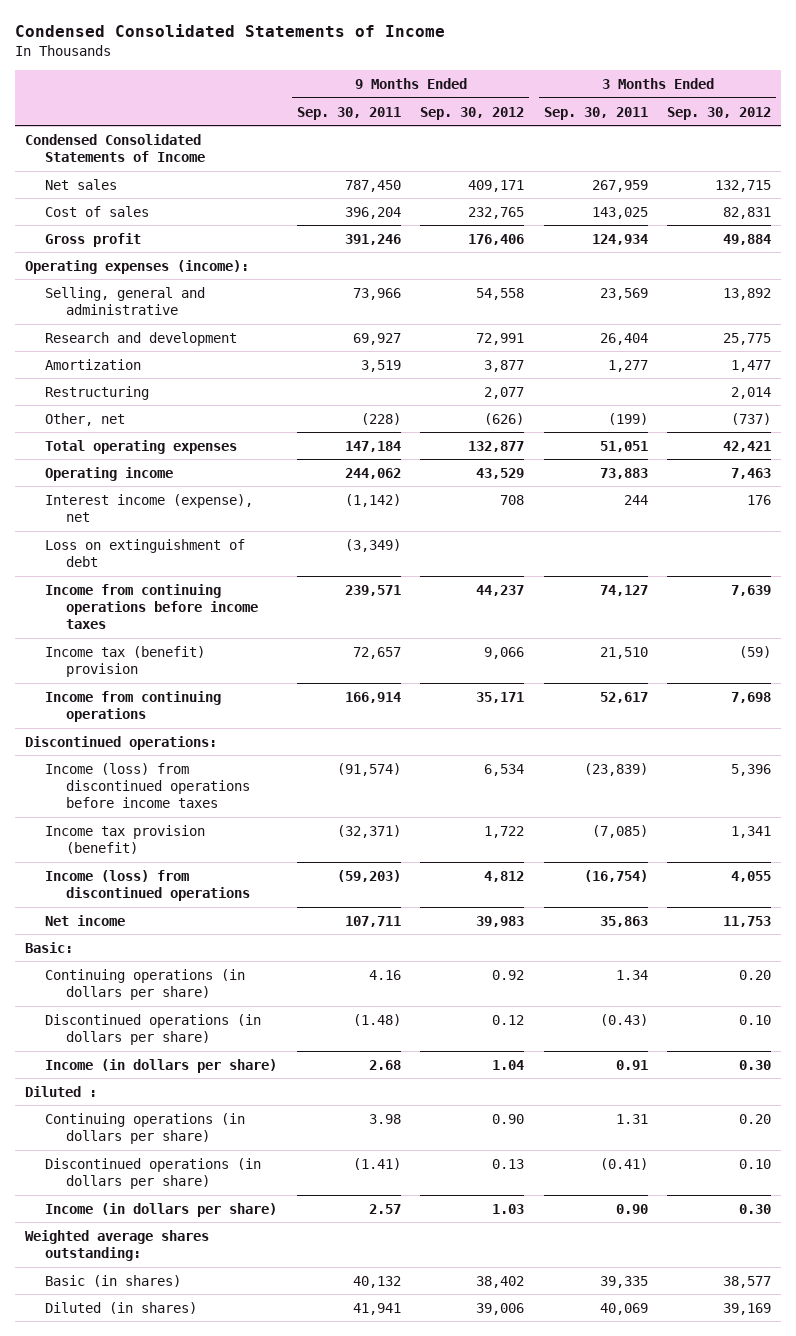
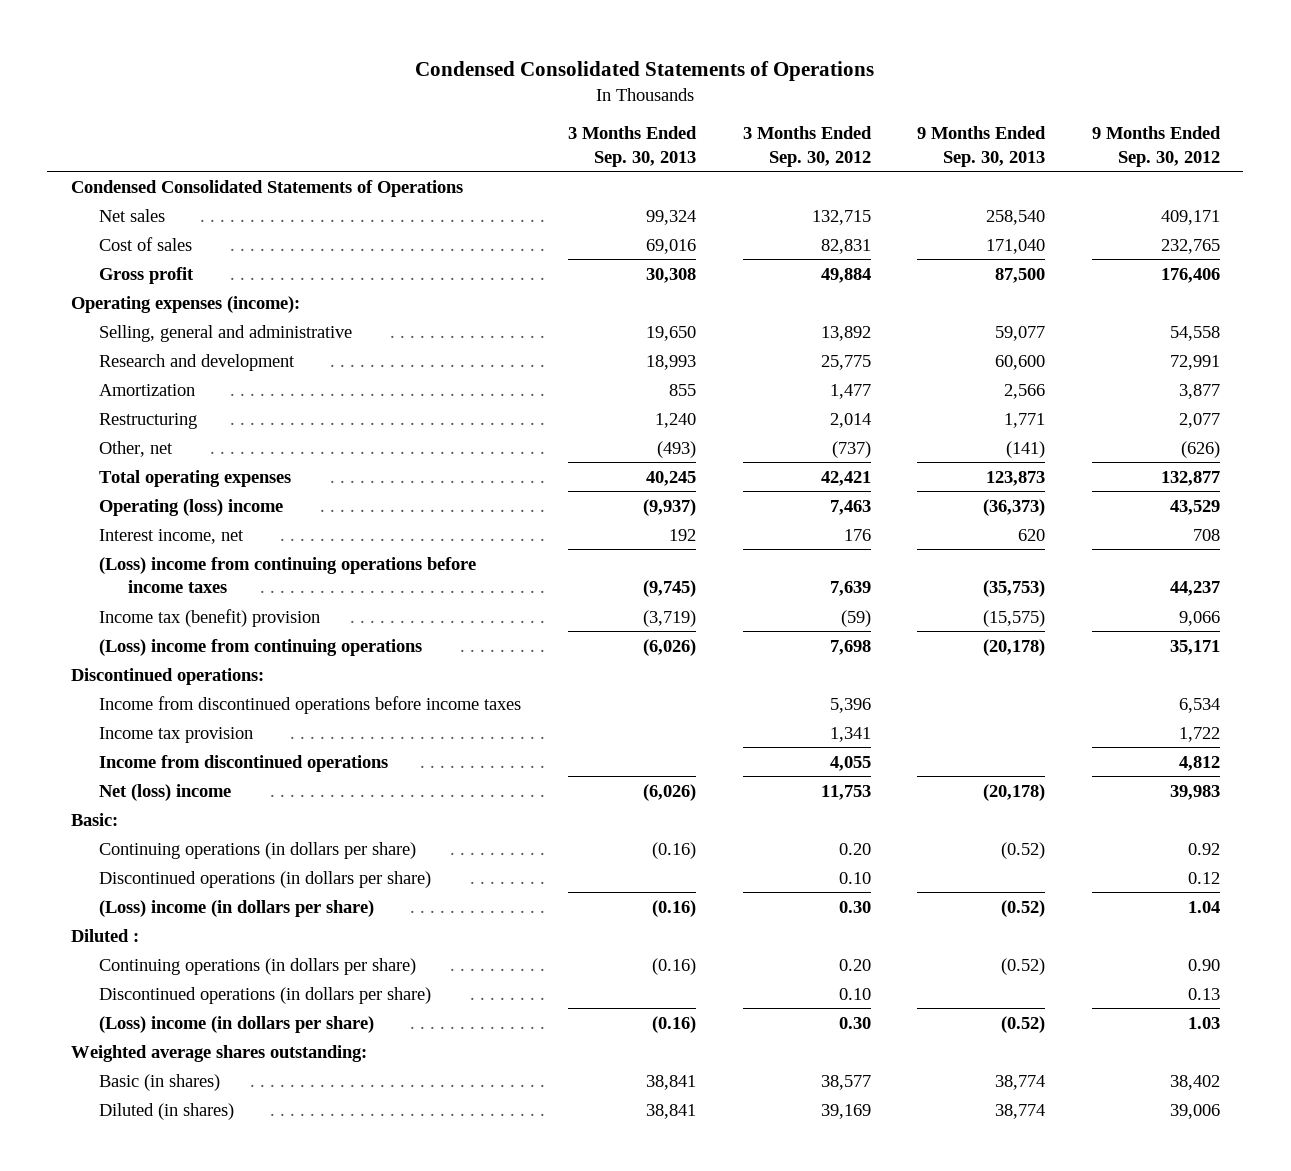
- Condensed Consolidated Statements of Income
+ Condensed Consolidated Statements of Operations
- | 9 Months Ended Sep. 30, 2011 | 9 Months Ended Sep. 30, 2012 | 3 Months Ended Sep. 30, 2011 | 3 Months Ended Sep. 30, 2012
+ | 3 Months Ended Sep. 30, 2013 | 3 Months Ended Sep. 30, 2012 | 9 Months Ended Sep. 30, 2013 | 9 Months Ended Sep. 30, 2012
- Condensed Consolidated Statements of Income
+ Condensed Consolidated Statements of Operations
- Operating income | 244,062 | 43,529 | 73,883 | 7,463
- Interest income (expense), net | (1,142) | 708 | 244 | 176
- Loss on extinguishment of debt | (3,349) | | |
- Income from continuing operations before income taxes | 239,571 | 44,237 | 74,127 | 7,639
+ Operating (loss) income | (9,937) | 7,463 | (36,373) | 43,529
+ Interest income, net | 192 | 176 | 620 | 708
+ (Loss) income from continuing operations before income taxes | (9,745) | 7,639 | (35,753) | 44,237
- Income from continuing operations | 166,914 | 35,171 | 52,617 | 7,698
+ (Loss) income from continuing operations | (6,026) | 7,698 | (20,178) | 35,171
- Income (loss) from discontinued operations before income taxes | (91,574) | 6,534 | (23,839) | 5,396
- Income tax provision (benefit) | (32,371) | 1,722 | (7,085) | 1,341
- Income (loss) from discontinued operations | (59,203) | 4,812 | (16,754) | 4,055
- Net income | 107,711 | 39,983 | 35,863 | 11,753
+ Income from discontinued operations before income taxes | | 5,396 | | 6,534
+ Income tax provision | | 1,341 | | 1,722
+ Income from discontinued operations | | 4,055 | | 4,812
+ Net (loss) income | (6,026) | 11,753 | (20,178) | 39,983
- Income (in dollars per share) | 2.68 | 1.04 | 0.91 | 0.30
+ (Loss) income (in dollars per share) | (0.16) | 0.30 | (0.52) | 1.04
- Income (in dollars per share) | 2.57 | 1.03 | 0.90 | 0.30
+ (Loss) income (in dollars per share) | (0.16) | 0.30 | (0.52) | 1.03

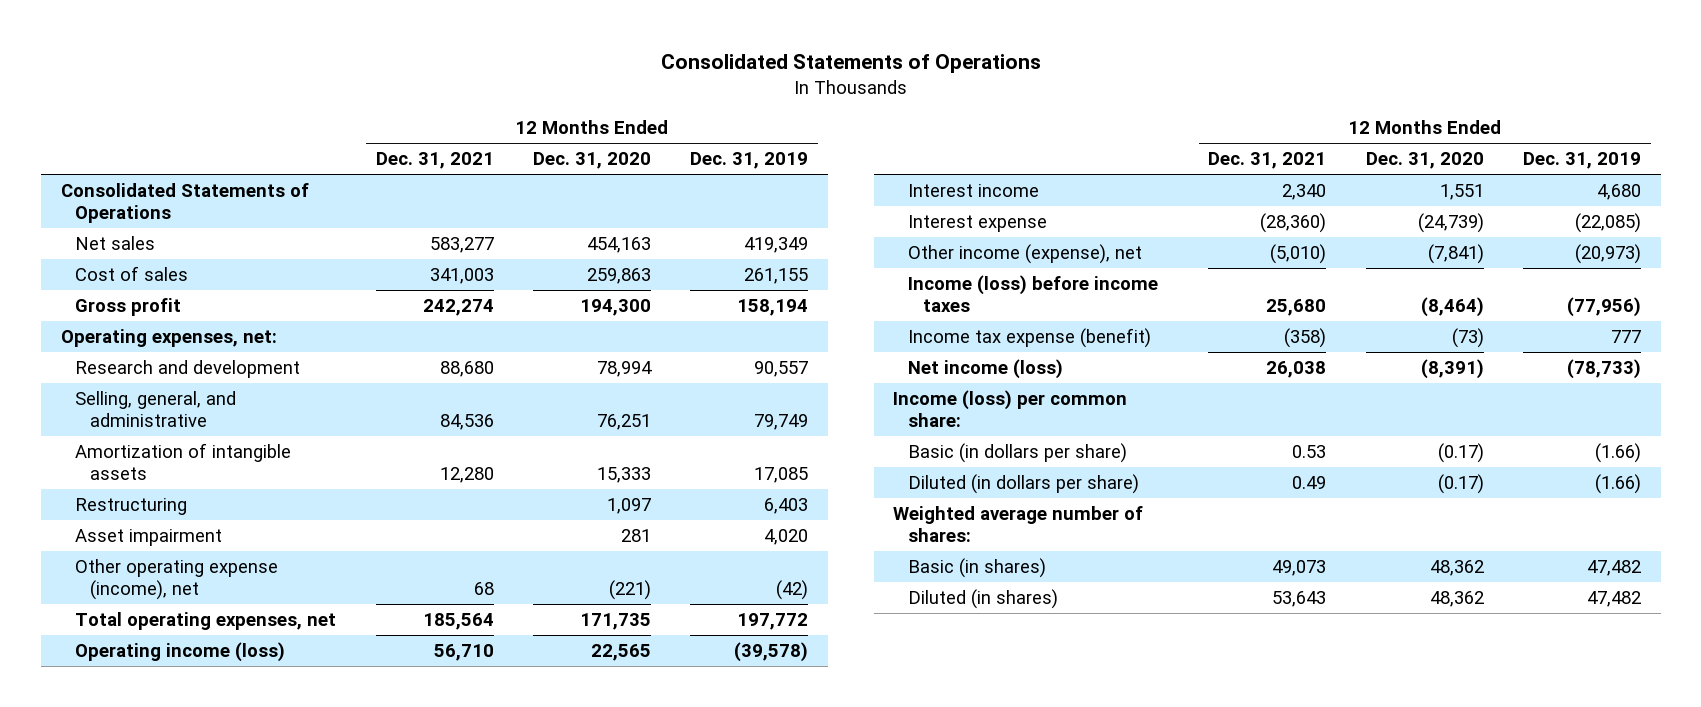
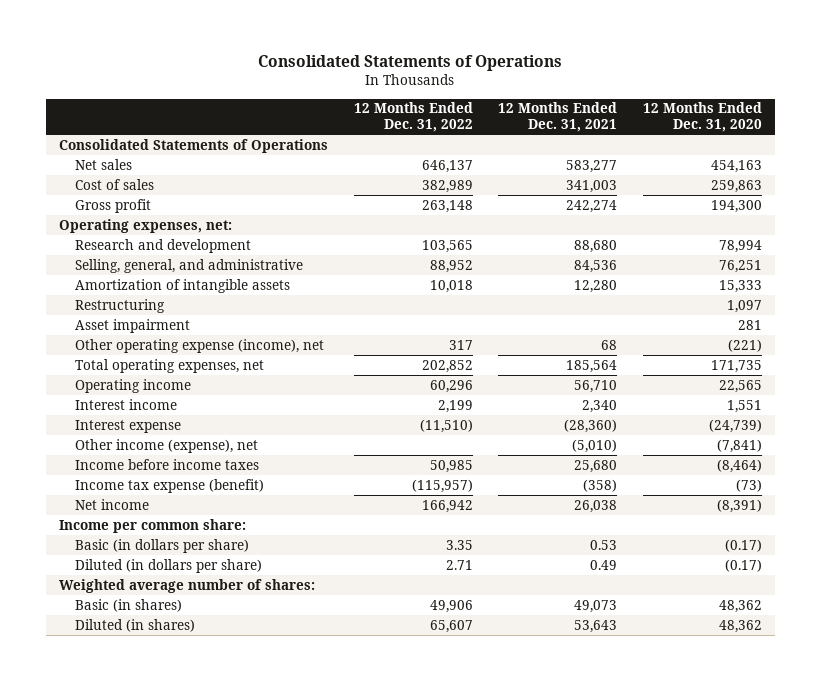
- | 12 Months Ended Dec. 31, 2021 | 12 Months Ended Dec. 31, 2020 | 12 Months Ended Dec. 31, 2019
+ | 12 Months Ended Dec. 31, 2022 | 12 Months Ended Dec. 31, 2021 | 12 Months Ended Dec. 31, 2020
- Operating income (loss) | 56,710 | 22,565 | (39,578)
+ Operating income | 60,296 | 56,710 | 22,565
- Income (loss) before income taxes | 25,680 | (8,464) | (77,956)
+ Income before income taxes | 50,985 | 25,680 | (8,464)
- Net income (loss) | 26,038 | (8,391) | (78,733)
- Income (loss) per common share:
+ Net income | 166,942 | 26,038 | (8,391)
+ Income per common share:

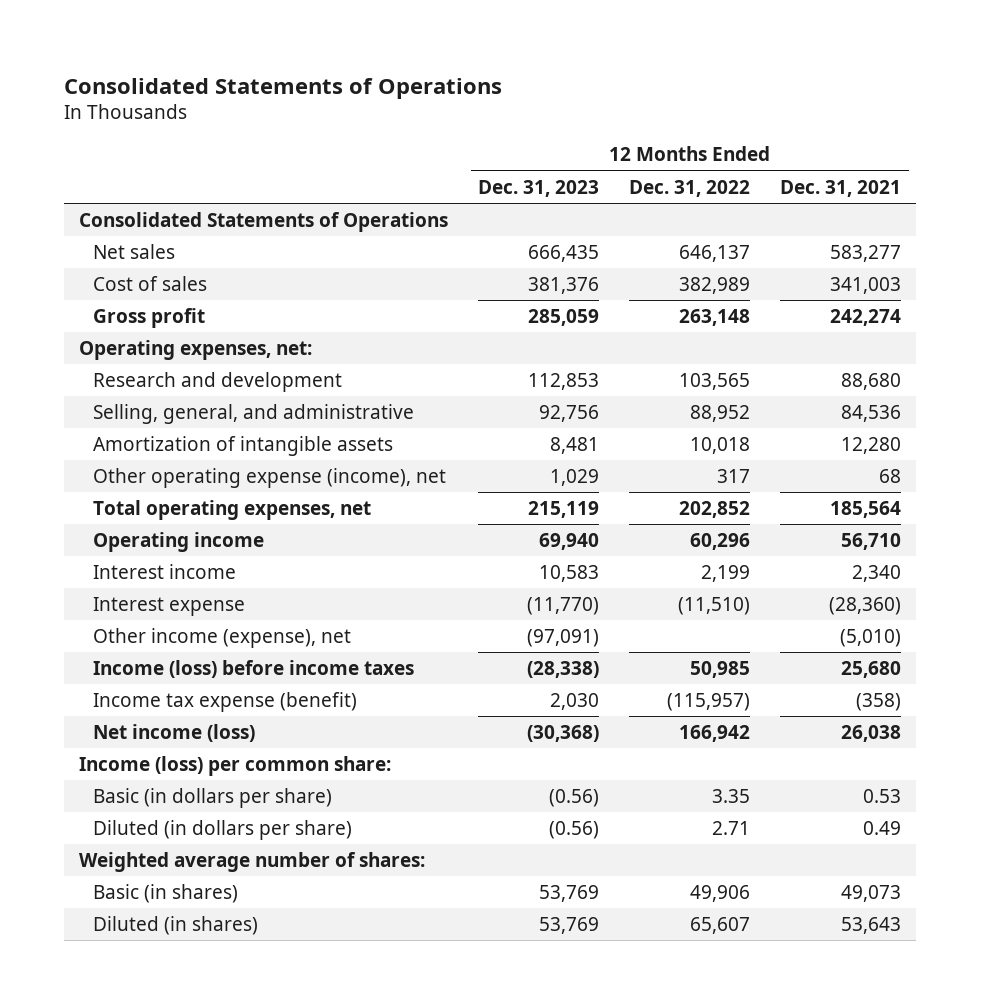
- | 12 Months Ended Dec. 31, 2022 | 12 Months Ended Dec. 31, 2021 | 12 Months Ended Dec. 31, 2020
+ | 12 Months Ended Dec. 31, 2023 | 12 Months Ended Dec. 31, 2022 | 12 Months Ended Dec. 31, 2021
- Restructuring | | | 1,097
- Asset impairment | | | 281
- Income before income taxes | 50,985 | 25,680 | (8,464)
+ Income (loss) before income taxes | (28,338) | 50,985 | 25,680
- Net income | 166,942 | 26,038 | (8,391)
- Income per common share:
+ Net income (loss) | (30,368) | 166,942 | 26,038
+ Income (loss) per common share:

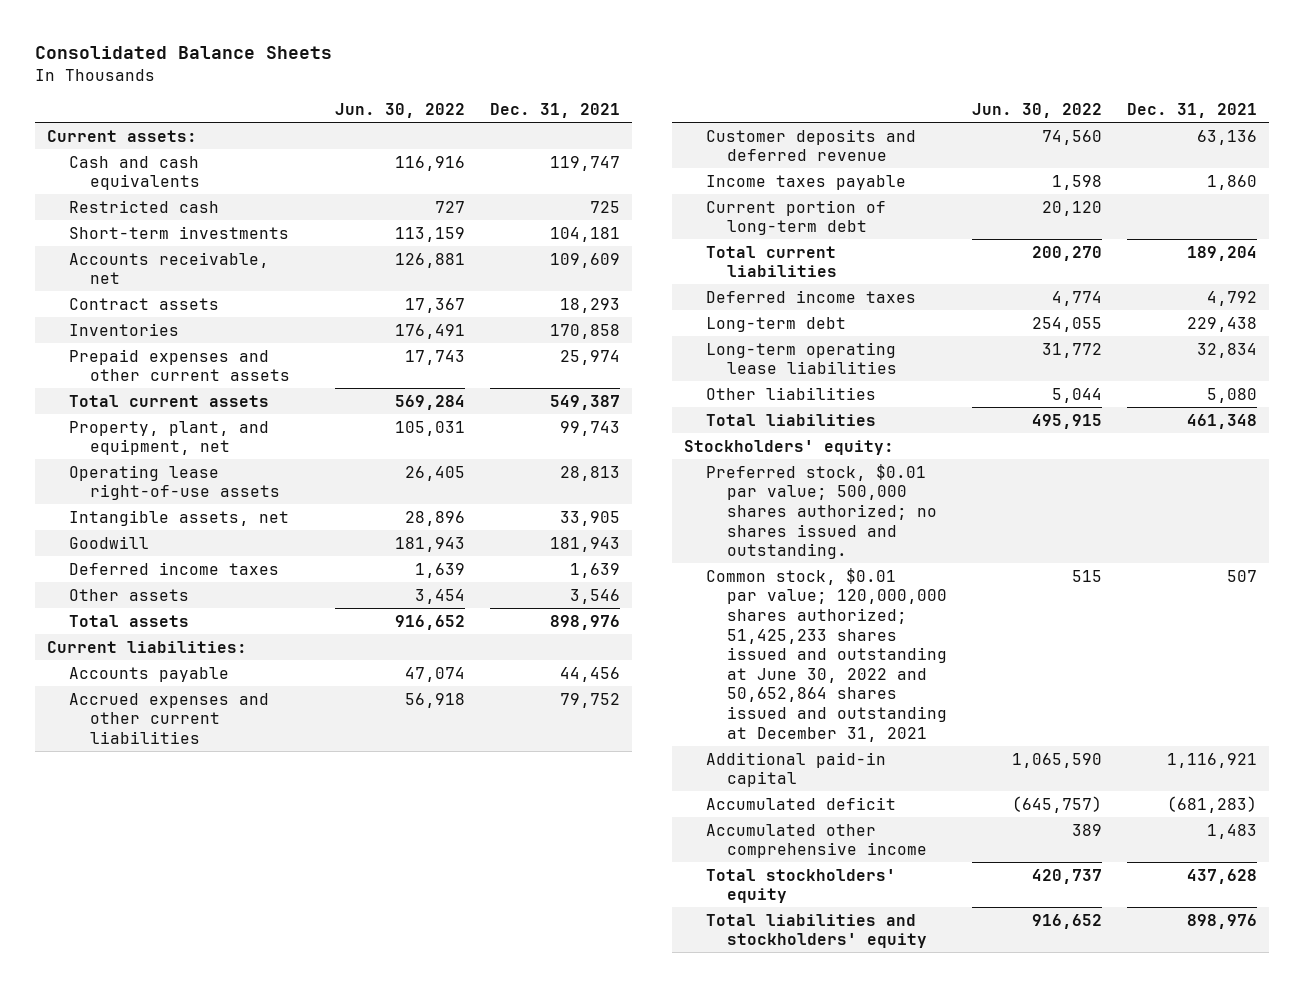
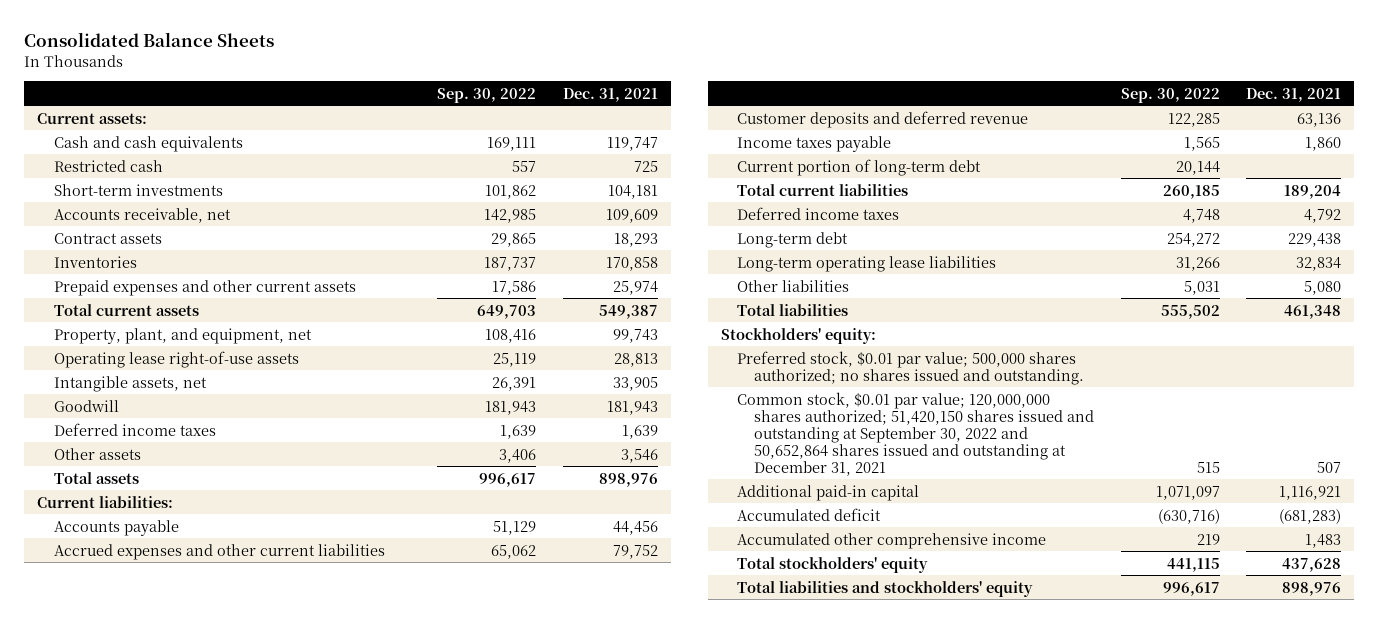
- | Jun. 30, 2022 | Dec. 31, 2021
+ | Sep. 30, 2022 | Dec. 31, 2021
- Common stock, $0.01 par value; 120,000,000 shares authorized; 51,425,233 shares issued and outstanding at June 30, 2022 and 50,652,864 shares issued and outstanding at December 31, 2021 | 515 | 507
+ Common stock, $0.01 par value; 120,000,000 shares authorized; 51,420,150 shares issued and outstanding at September 30, 2022 and 50,652,864 shares issued and outstanding at December 31, 2021 | 515 | 507

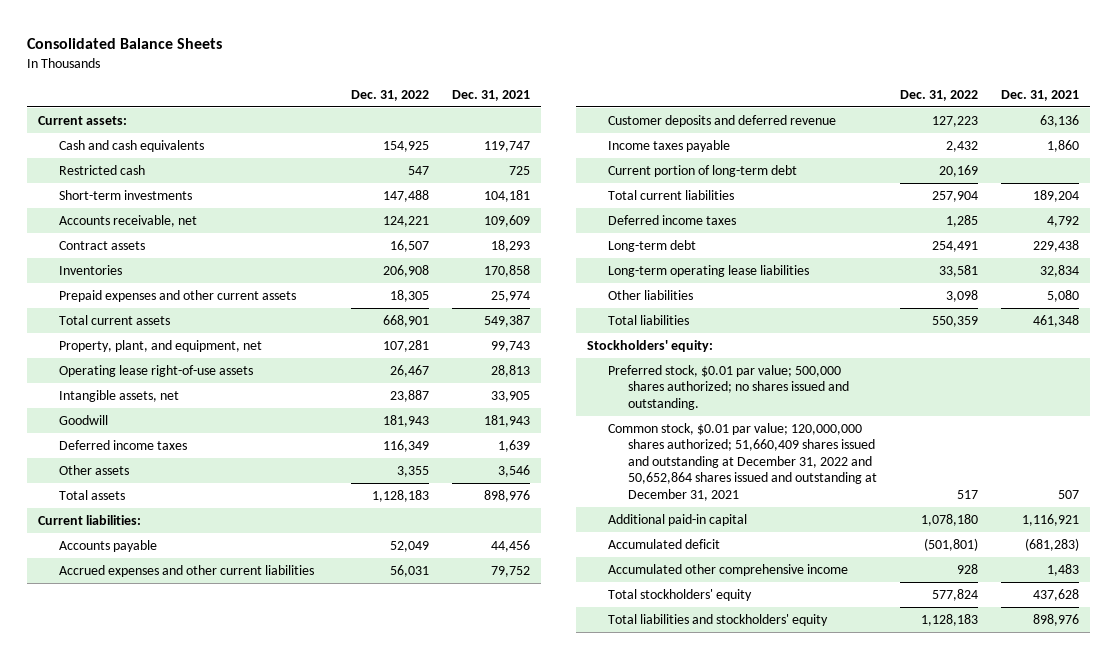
- | Sep. 30, 2022 | Dec. 31, 2021
+ | Dec. 31, 2022 | Dec. 31, 2021
- Common stock, $0.01 par value; 120,000,000 shares authorized; 51,420,150 shares issued and outstanding at September 30, 2022 and 50,652,864 shares issued and outstanding at December 31, 2021 | 515 | 507
+ Common stock, $0.01 par value; 120,000,000 shares authorized; 51,660,409 shares issued and outstanding at December 31, 2022 and 50,652,864 shares issued and outstanding at December 31, 2021 | 517 | 507

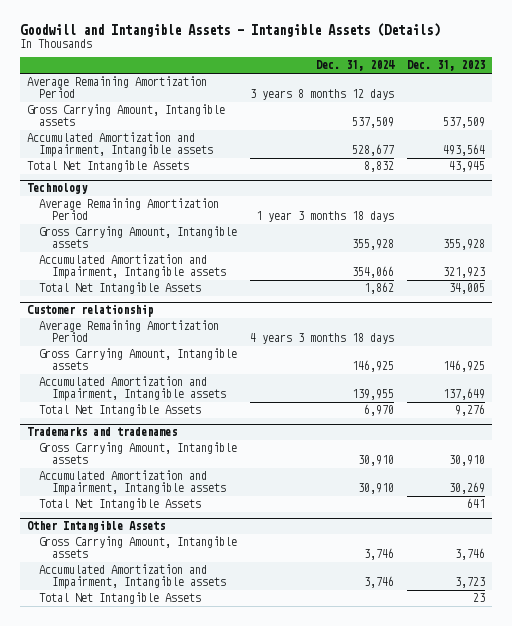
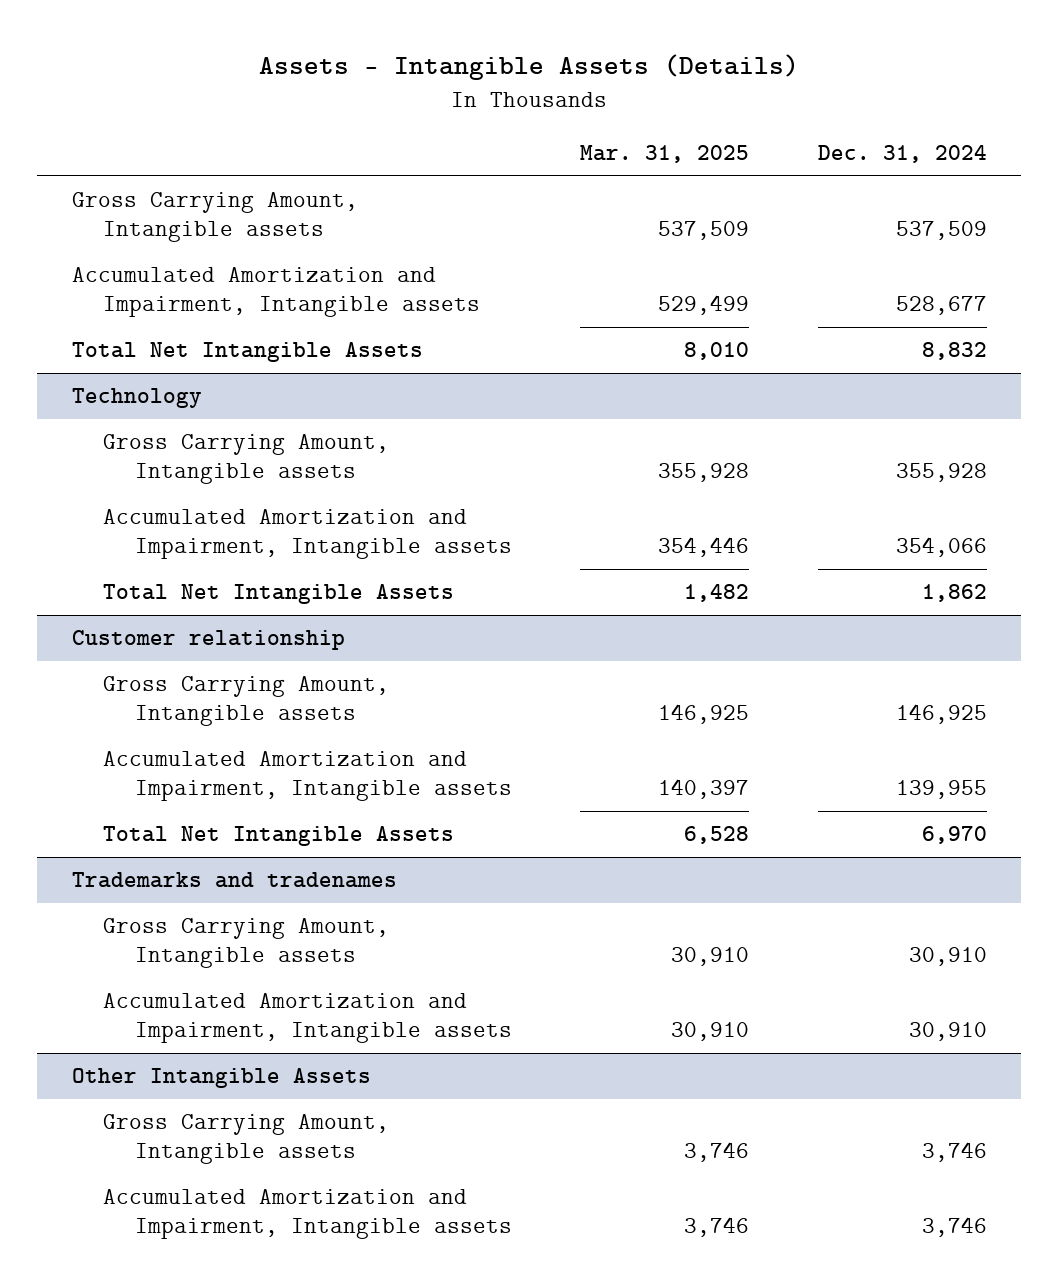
- Goodwill and Intangible Assets - Intangible Assets (Details)
+ Assets - Intangible Assets (Details)
- | Dec. 31, 2024 | Dec. 31, 2023
+ | Mar. 31, 2025 | Dec. 31, 2024
- Average Remaining Amortization Period | 3 years 8 months 12 days |
@ Technology
- Average Remaining Amortization Period | 1 year 3 months 18 days |
@ Customer relationship
- Average Remaining Amortization Period | 4 years 3 months 18 days |
@ Trademarks and tradenames
- Total Net Intangible Assets | | 641
@ Other Intangible Assets
- Total Net Intangible Assets | | 23

